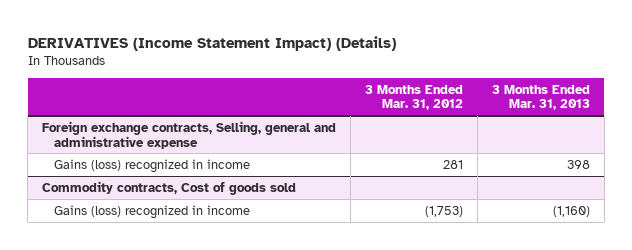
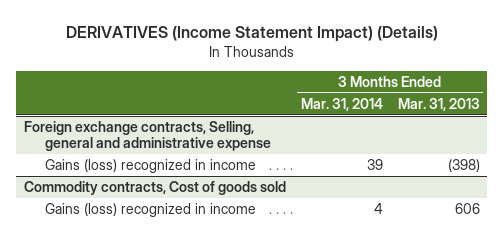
- | 3 Months Ended Mar. 31, 2012 | 3 Months Ended Mar. 31, 2013
+ | 3 Months Ended Mar. 31, 2014 | 3 Months Ended Mar. 31, 2013
@ Foreign exchange contracts, Selling, general and administrative expense
- Gains (loss) recognized in income | 281 | 398
+ Gains (loss) recognized in income | 39 | (398)
@ Commodity contracts, Cost of goods sold
- Gains (loss) recognized in income | (1,753) | (1,160)
+ Gains (loss) recognized in income | 4 | 606

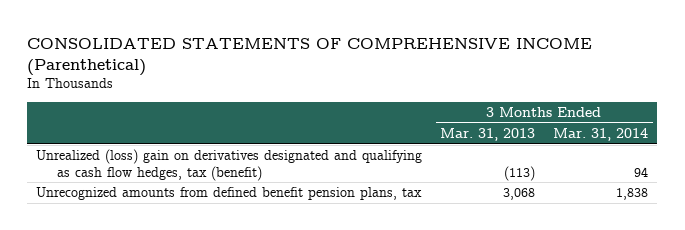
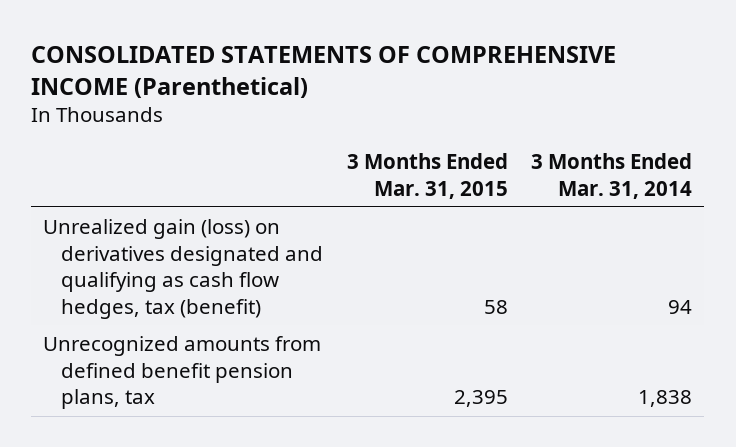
- | 3 Months Ended Mar. 31, 2013 | 3 Months Ended Mar. 31, 2014
+ | 3 Months Ended Mar. 31, 2015 | 3 Months Ended Mar. 31, 2014
- Unrealized (loss) gain on derivatives designated and qualifying as cash flow hedges, tax (benefit) | (113) | 94
+ Unrealized gain (loss) on derivatives designated and qualifying as cash flow hedges, tax (benefit) | 58 | 94

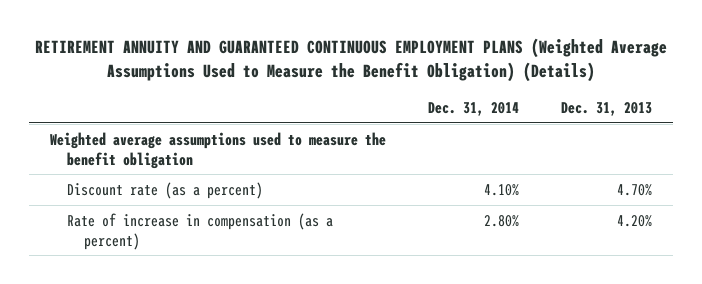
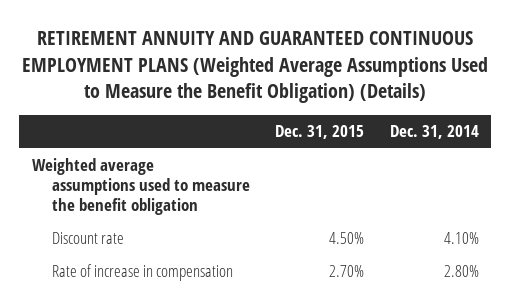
- | Dec. 31, 2014 | Dec. 31, 2013
+ | Dec. 31, 2015 | Dec. 31, 2014
- Discount rate (as a percent) | 4.10% | 4.70%
- Rate of increase in compensation (as a percent) | 2.80% | 4.20%
+ Discount rate | 4.50% | 4.10%
+ Rate of increase in compensation | 2.70% | 2.80%

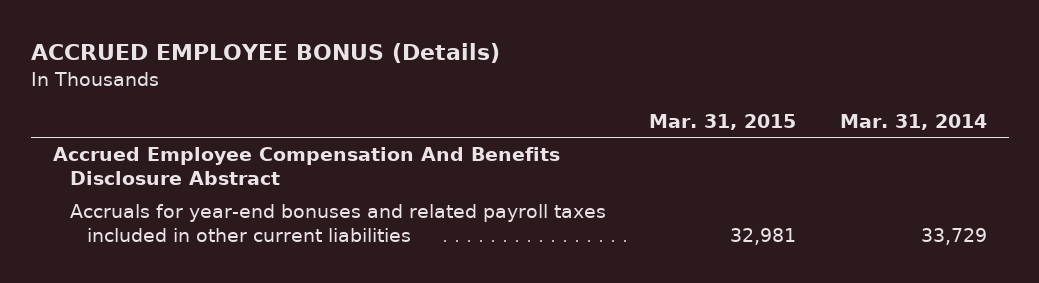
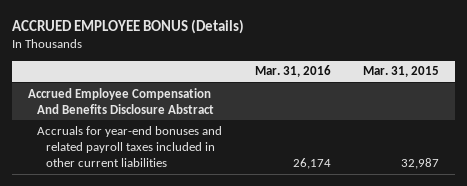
- | Mar. 31, 2015 | Mar. 31, 2014
+ | Mar. 31, 2016 | Mar. 31, 2015
- Accruals for year-end bonuses and related payroll taxes included in other current liabilities | 32,981 | 33,729
+ Accruals for year-end bonuses and related payroll taxes included in other current liabilities | 26,174 | 32,987

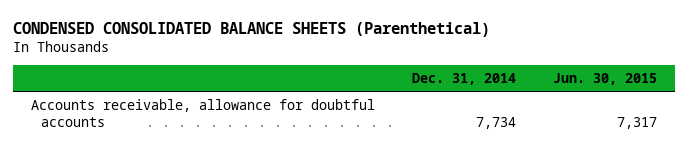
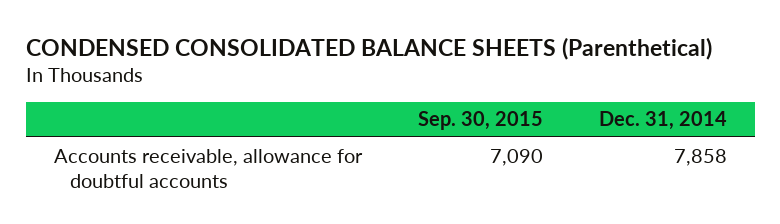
- | Dec. 31, 2014 | Jun. 30, 2015
+ | Sep. 30, 2015 | Dec. 31, 2014
- Accounts receivable, allowance for doubtful accounts | 7,734 | 7,317
+ Accounts receivable, allowance for doubtful accounts | 7,090 | 7,858

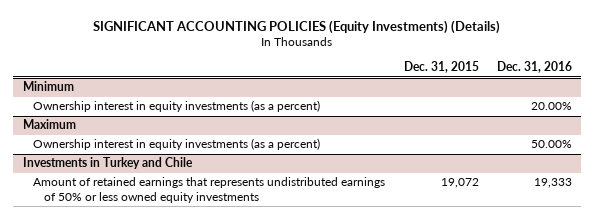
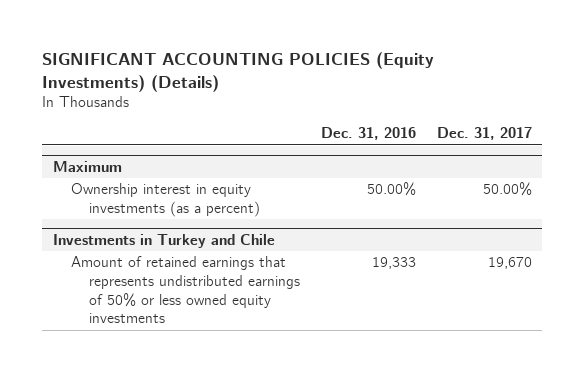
- | Dec. 31, 2015 | Dec. 31, 2016
+ | Dec. 31, 2016 | Dec. 31, 2017
- Minimum
- Ownership interest in equity investments (as a percent) | | 20.00%

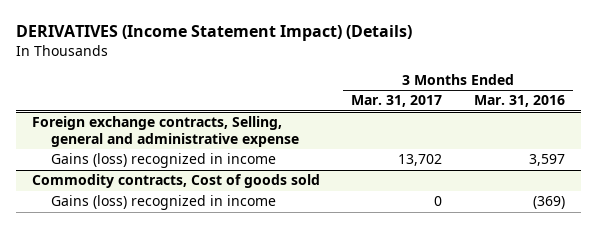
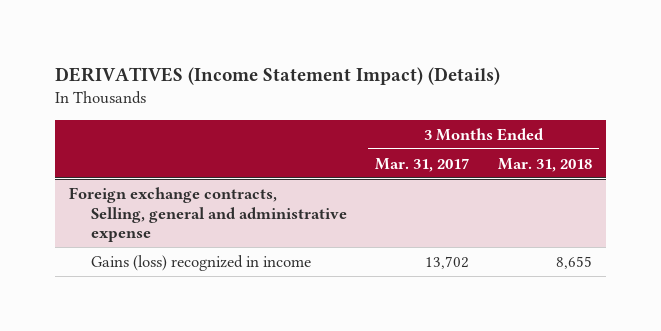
- | 3 Months Ended Mar. 31, 2017 | 3 Months Ended Mar. 31, 2016
+ | 3 Months Ended Mar. 31, 2017 | 3 Months Ended Mar. 31, 2018
- Commodity contracts, Cost of goods sold
- Gains (loss) recognized in income | 0 | (369)

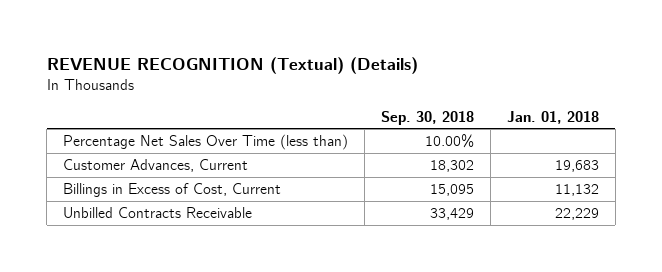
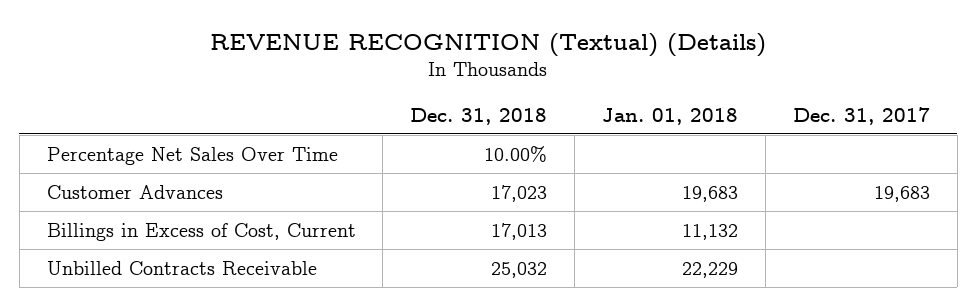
- | Sep. 30, 2018 | Jan. 01, 2018
+ | Dec. 31, 2018 | Jan. 01, 2018 | Dec. 31, 2017
- Percentage Net Sales Over Time (less than) | 10.00% |
- Customer Advances, Current | 18,302 | 19,683
+ Percentage Net Sales Over Time | 10.00% | |
+ Customer Advances | 17,023 | 19,683 | 19,683

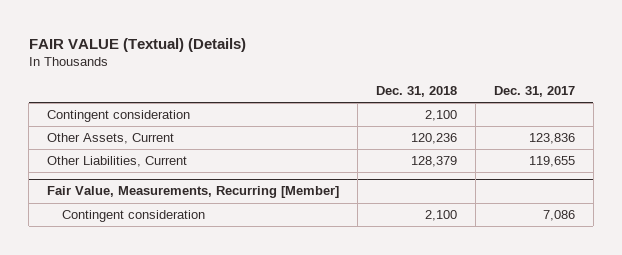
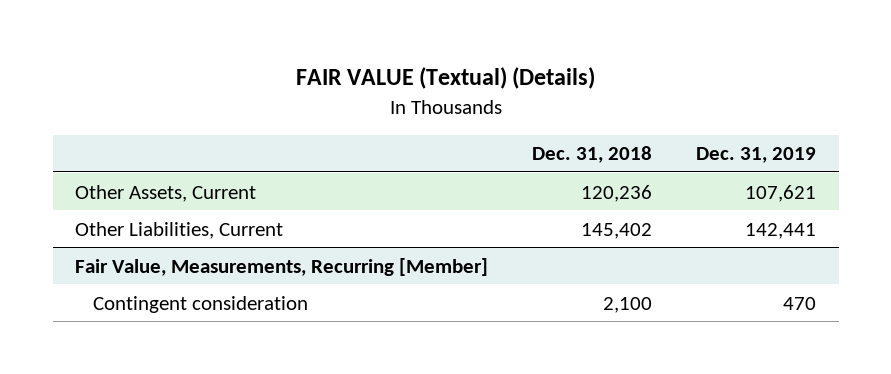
- | Dec. 31, 2018 | Dec. 31, 2017
+ | Dec. 31, 2018 | Dec. 31, 2019
- Contingent consideration | 2,100 |
- Other Liabilities, Current | 128,379 | 119,655
+ Other Liabilities, Current | 145,402 | 142,441

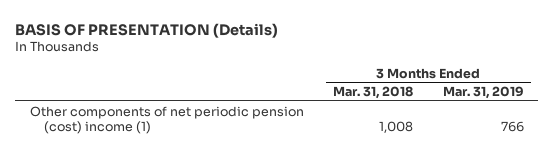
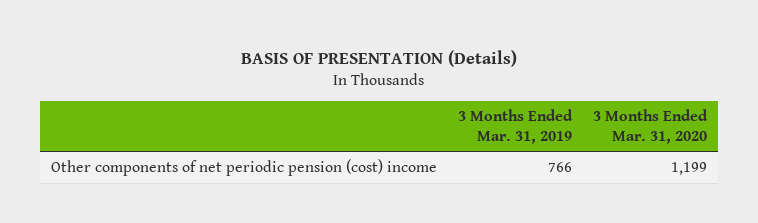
- | 3 Months Ended Mar. 31, 2018 | 3 Months Ended Mar. 31, 2019
+ | 3 Months Ended Mar. 31, 2019 | 3 Months Ended Mar. 31, 2020
- Other components of net periodic pension (cost) income (1) | 1,008 | 766
+ Other components of net periodic pension (cost) income | 766 | 1,199

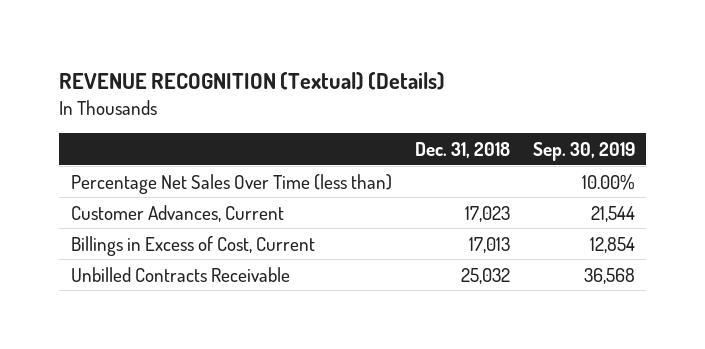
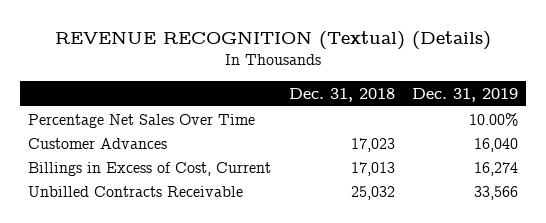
- | Dec. 31, 2018 | Sep. 30, 2019
+ | Dec. 31, 2018 | Dec. 31, 2019
- Percentage Net Sales Over Time (less than) | | 10.00%
- Customer Advances, Current | 17,023 | 21,544
+ Percentage Net Sales Over Time | | 10.00%
+ Customer Advances | 17,023 | 16,040

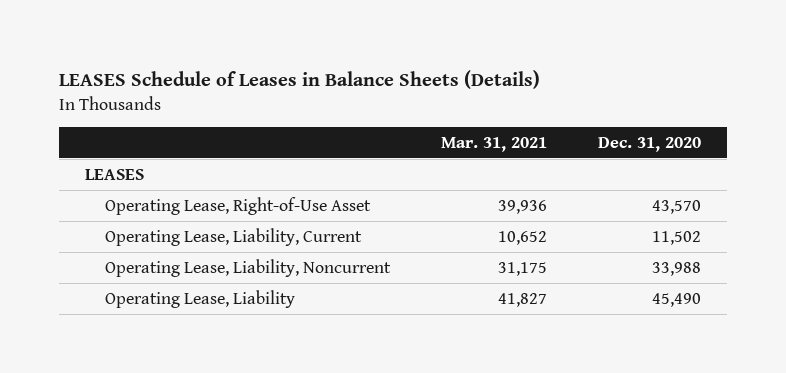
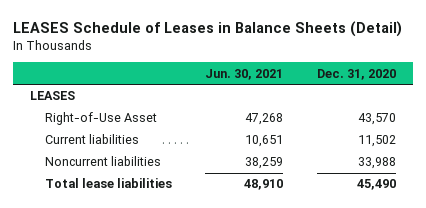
- LEASES Schedule of Leases in Balance Sheets (Details)
+ LEASES Schedule of Leases in Balance Sheets (Detail)
- | Mar. 31, 2021 | Dec. 31, 2020
+ | Jun. 30, 2021 | Dec. 31, 2020
- Operating Lease, Right-of-Use Asset | 39,936 | 43,570
- Operating Lease, Liability, Current | 10,652 | 11,502
- Operating Lease, Liability, Noncurrent | 31,175 | 33,988
- Operating Lease, Liability | 41,827 | 45,490
+ Right-of-Use Asset | 47,268 | 43,570
+ Current liabilities | 10,651 | 11,502
+ Noncurrent liabilities | 38,259 | 33,988
+ Total lease liabilities | 48,910 | 45,490

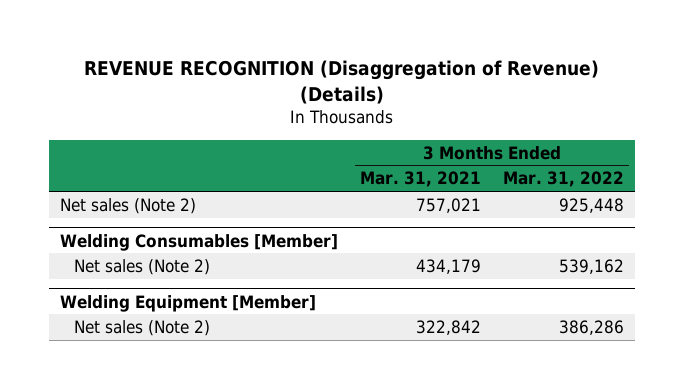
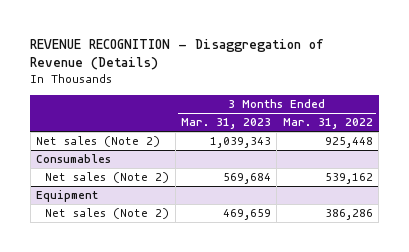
- REVENUE RECOGNITION (Disaggregation of Revenue) (Details)
+ REVENUE RECOGNITION - Disaggregation of Revenue (Details)
- | 3 Months Ended Mar. 31, 2021 | 3 Months Ended Mar. 31, 2022
+ | 3 Months Ended Mar. 31, 2023 | 3 Months Ended Mar. 31, 2022
- Welding Consumables [Member]
+ Consumables
- Welding Equipment [Member]
+ Equipment

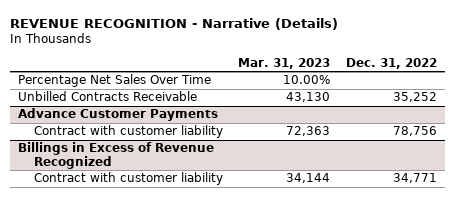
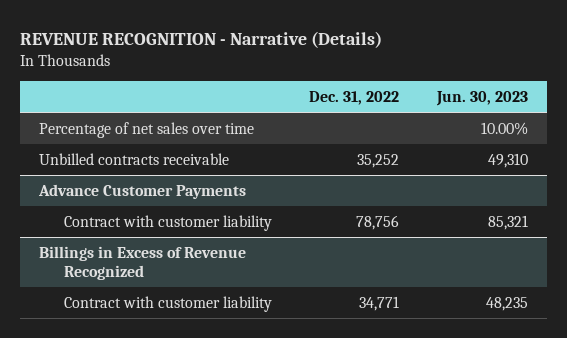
- | Mar. 31, 2023 | Dec. 31, 2022
+ | Dec. 31, 2022 | Jun. 30, 2023
- Percentage Net Sales Over Time | 10.00% |
- Unbilled Contracts Receivable | 43,130 | 35,252
+ Percentage of net sales over time | | 10.00%
+ Unbilled contracts receivable | 35,252 | 49,310

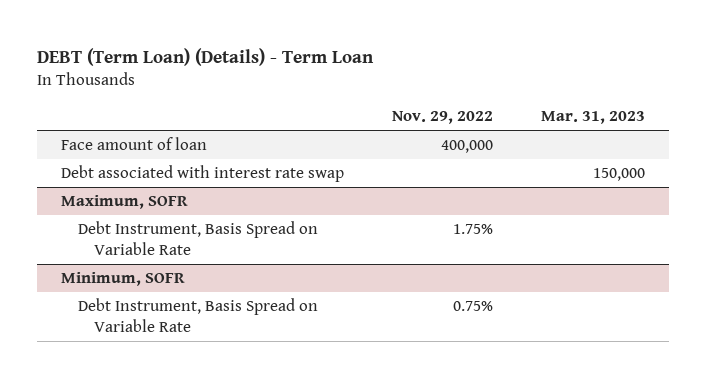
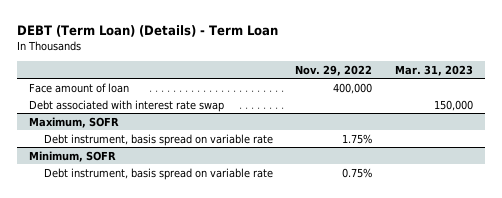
@ Maximum, SOFR
- Debt Instrument, Basis Spread on Variable Rate | 1.75% |
+ Debt instrument, basis spread on variable rate | 1.75% |
@ Minimum, SOFR
- Debt Instrument, Basis Spread on Variable Rate | 0.75% |
+ Debt instrument, basis spread on variable rate | 0.75% |

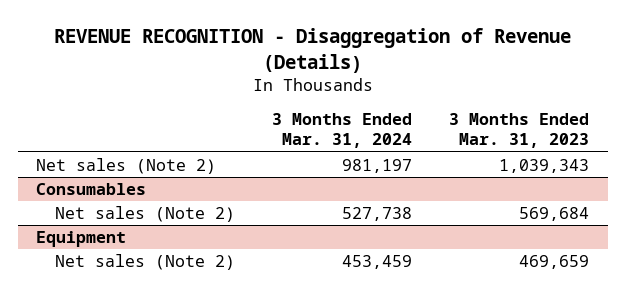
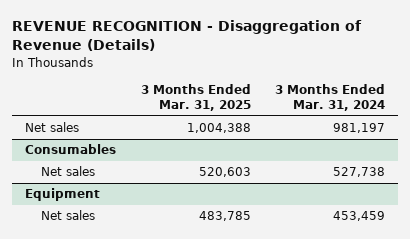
- | 3 Months Ended Mar. 31, 2024 | 3 Months Ended Mar. 31, 2023
+ | 3 Months Ended Mar. 31, 2025 | 3 Months Ended Mar. 31, 2024
- Net sales (Note 2) | 981,197 | 1,039,343
+ Net sales | 1,004,388 | 981,197
@ Consumables
- Net sales (Note 2) | 527,738 | 569,684
+ Net sales | 520,603 | 527,738
@ Equipment
- Net sales (Note 2) | 453,459 | 469,659
+ Net sales | 483,785 | 453,459

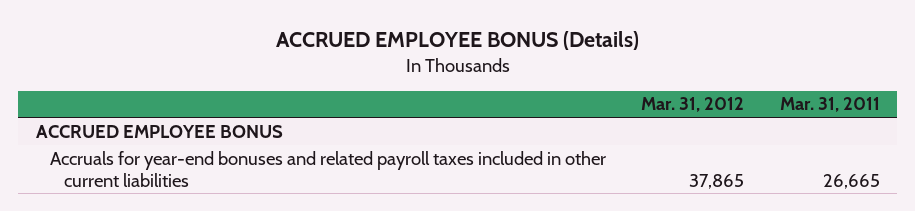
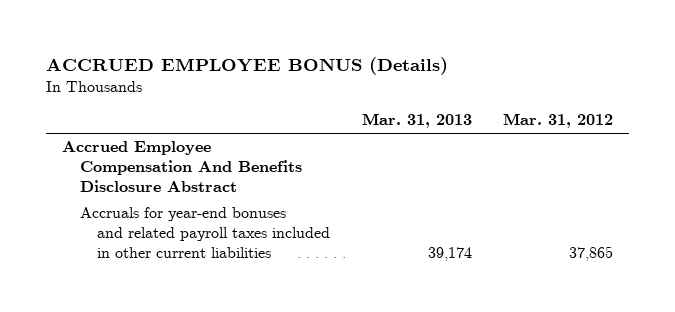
- | Mar. 31, 2012 | Mar. 31, 2011
+ | Mar. 31, 2013 | Mar. 31, 2012
- ACCRUED EMPLOYEE BONUS
+ Accrued Employee Compensation And Benefits Disclosure Abstract

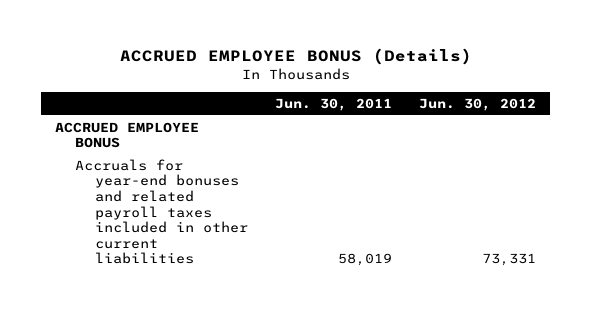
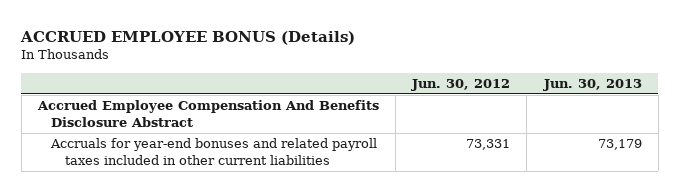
- | Jun. 30, 2011 | Jun. 30, 2012
+ | Jun. 30, 2012 | Jun. 30, 2013
- ACCRUED EMPLOYEE BONUS
+ Accrued Employee Compensation And Benefits Disclosure Abstract

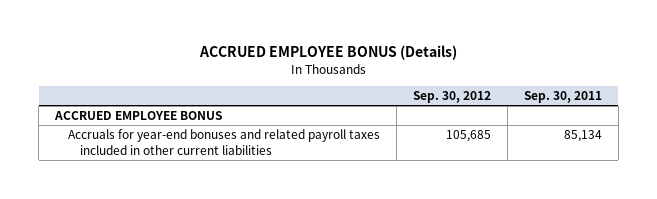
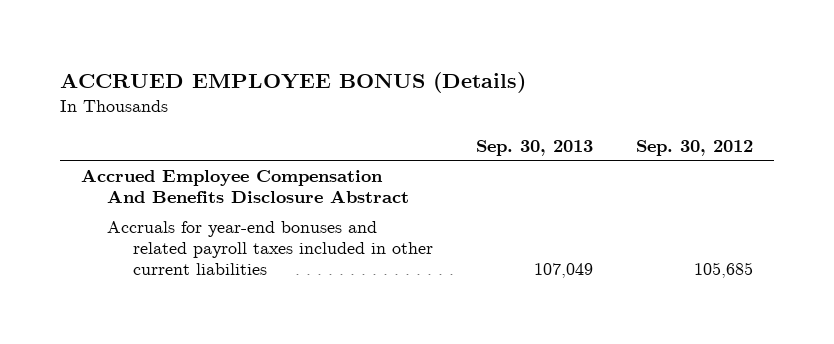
- | Sep. 30, 2012 | Sep. 30, 2011
+ | Sep. 30, 2013 | Sep. 30, 2012
- ACCRUED EMPLOYEE BONUS
+ Accrued Employee Compensation And Benefits Disclosure Abstract

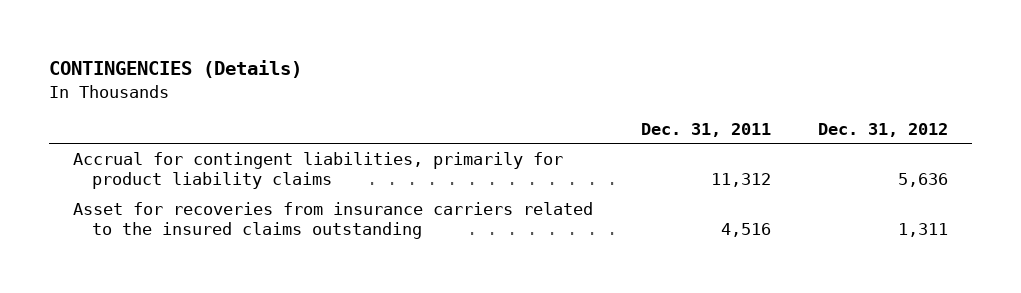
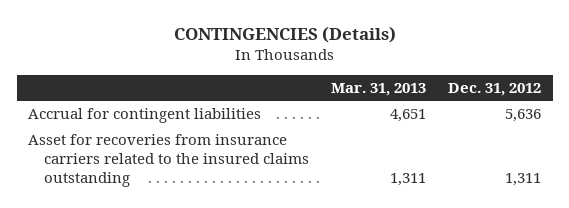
- | Dec. 31, 2011 | Dec. 31, 2012
+ | Mar. 31, 2013 | Dec. 31, 2012
- Accrual for contingent liabilities, primarily for product liability claims | 11,312 | 5,636
+ Accrual for contingent liabilities | 4,651 | 5,636

